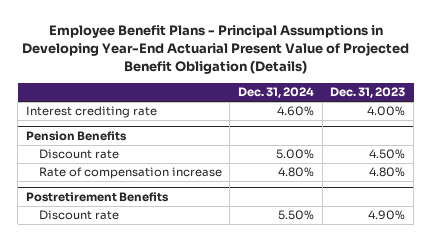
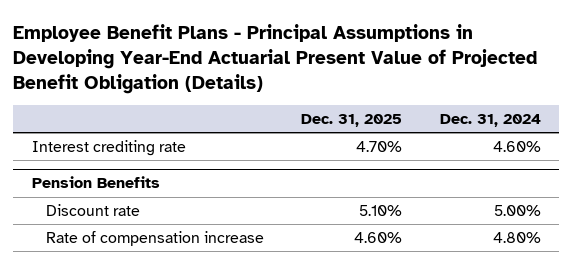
- | Dec. 31, 2024 | Dec. 31, 2023
+ | Dec. 31, 2025 | Dec. 31, 2024
- Postretirement Benefits
- Discount rate | 5.50% | 4.90%

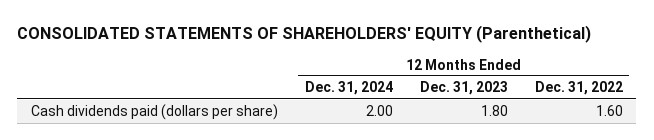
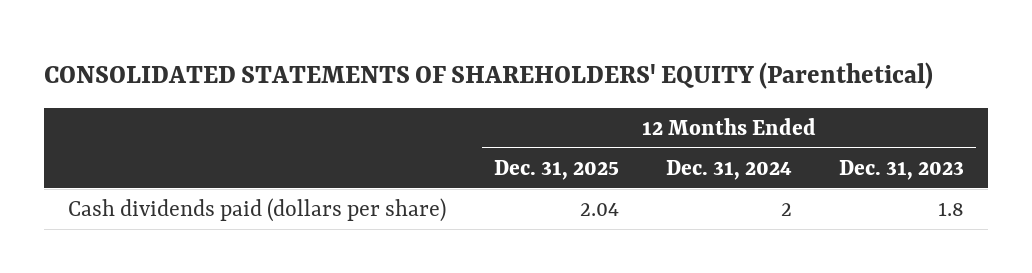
- | 12 Months Ended Dec. 31, 2024 | 12 Months Ended Dec. 31, 2023 | 12 Months Ended Dec. 31, 2022
+ | 12 Months Ended Dec. 31, 2025 | 12 Months Ended Dec. 31, 2024 | 12 Months Ended Dec. 31, 2023
- Cash dividends paid (dollars per share) | 2.00 | 1.80 | 1.60
+ Cash dividends paid (dollars per share) | 2.04 | 2 | 1.8

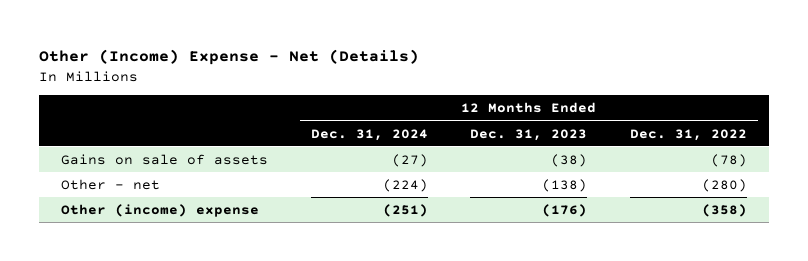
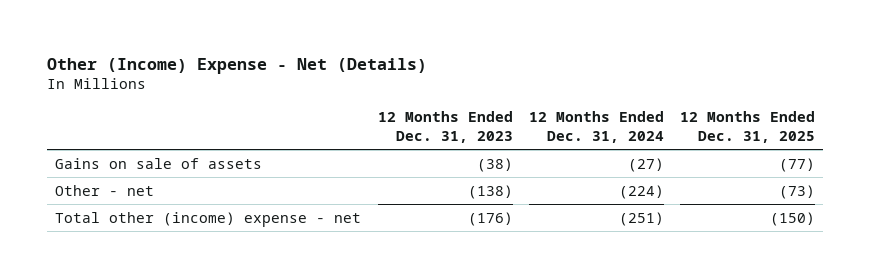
- | 12 Months Ended Dec. 31, 2024 | 12 Months Ended Dec. 31, 2023 | 12 Months Ended Dec. 31, 2022
+ | 12 Months Ended Dec. 31, 2023 | 12 Months Ended Dec. 31, 2024 | 12 Months Ended Dec. 31, 2025
- Other (income) expense | (251) | (176) | (358)
+ Total other (income) expense - net | (176) | (251) | (150)

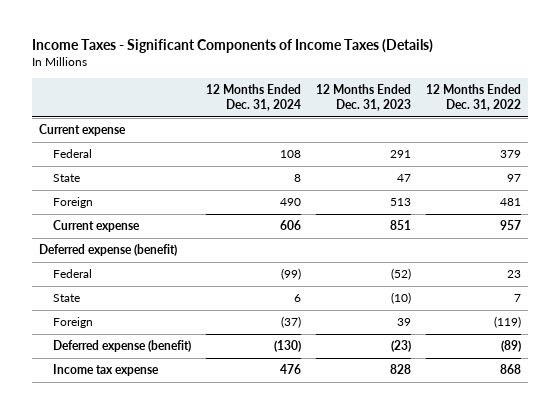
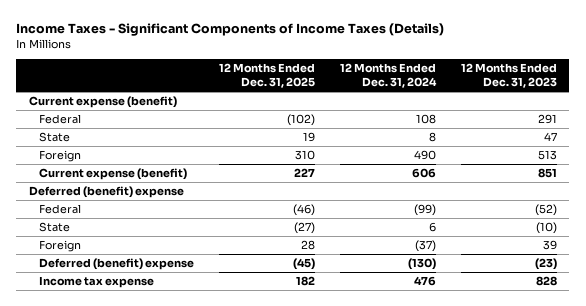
- | 12 Months Ended Dec. 31, 2024 | 12 Months Ended Dec. 31, 2023 | 12 Months Ended Dec. 31, 2022
+ | 12 Months Ended Dec. 31, 2025 | 12 Months Ended Dec. 31, 2024 | 12 Months Ended Dec. 31, 2023
- Current expense
+ Current expense (benefit)
- Current expense | 606 | 851 | 957
- Deferred expense (benefit)
+ Current expense (benefit) | 227 | 606 | 851
+ Deferred (benefit) expense
- Deferred expense (benefit) | (130) | (23) | (89)
+ Deferred (benefit) expense | (45) | (130) | (23)

